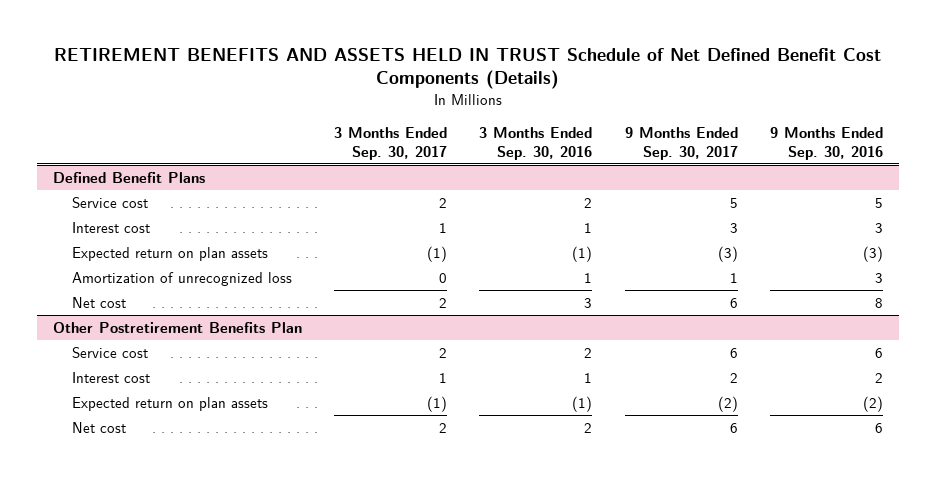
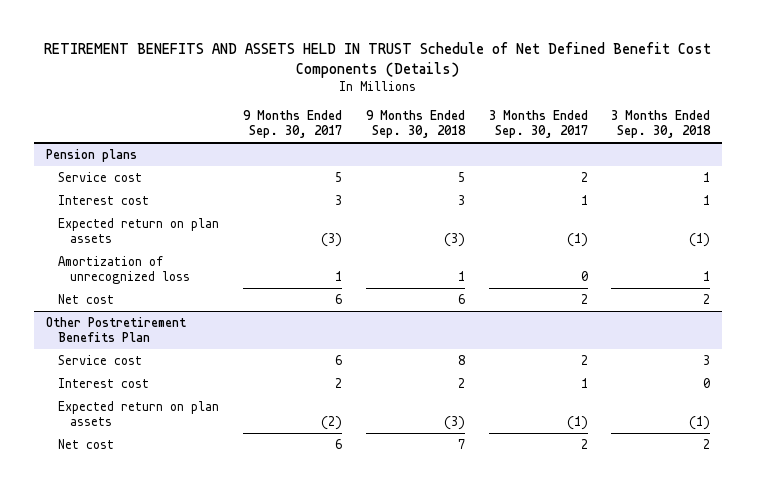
- | 3 Months Ended Sep. 30, 2017 | 3 Months Ended Sep. 30, 2016 | 9 Months Ended Sep. 30, 2017 | 9 Months Ended Sep. 30, 2016
+ | 9 Months Ended Sep. 30, 2017 | 9 Months Ended Sep. 30, 2018 | 3 Months Ended Sep. 30, 2017 | 3 Months Ended Sep. 30, 2018
- Defined Benefit Plans
+ Pension plans

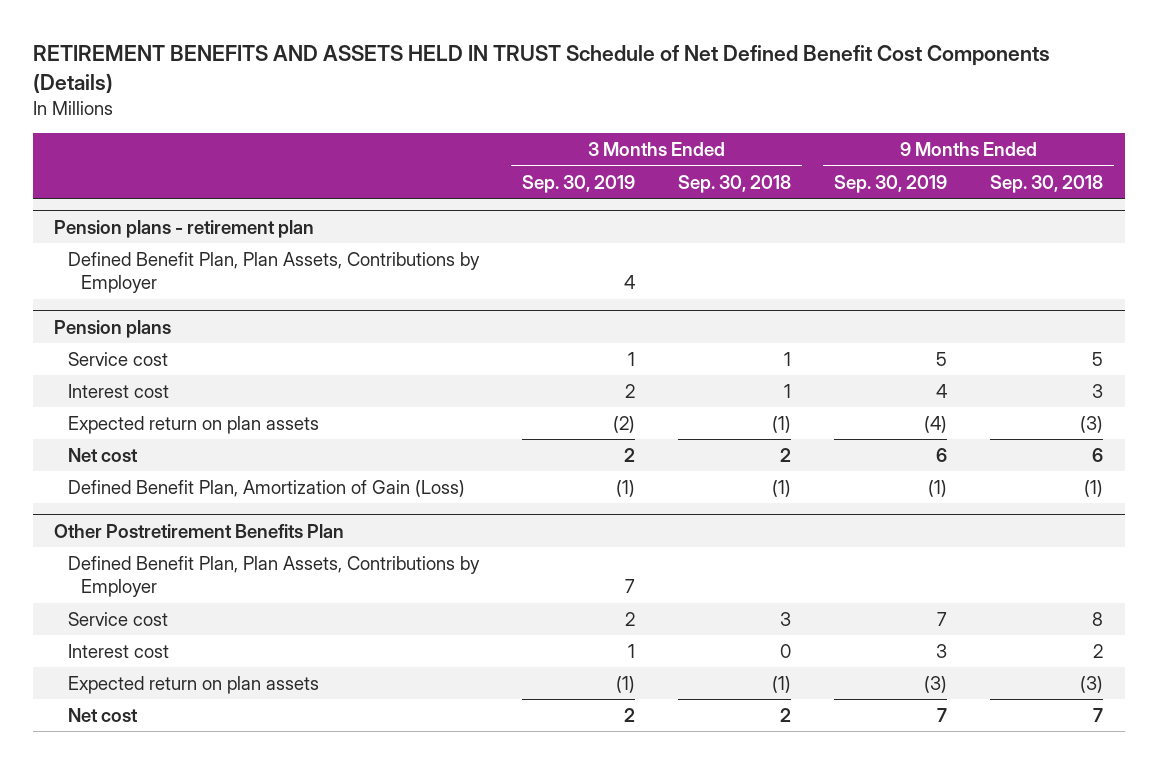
- | 9 Months Ended Sep. 30, 2017 | 9 Months Ended Sep. 30, 2018 | 3 Months Ended Sep. 30, 2017 | 3 Months Ended Sep. 30, 2018
+ | 3 Months Ended Sep. 30, 2019 | 3 Months Ended Sep. 30, 2018 | 9 Months Ended Sep. 30, 2019 | 9 Months Ended Sep. 30, 2018
+ Pension plans - retirement plan
+ Defined Benefit Plan, Plan Assets, Contributions by Employer | 4 | | |
@ Pension plans
- Amortization of unrecognized loss | 1 | 1 | 0 | 1
+ Defined Benefit Plan, Amortization of Gain (Loss) | (1) | (1) | (1) | (1)
@ Other Postretirement Benefits Plan
+ Defined Benefit Plan, Plan Assets, Contributions by Employer | 7 | | |

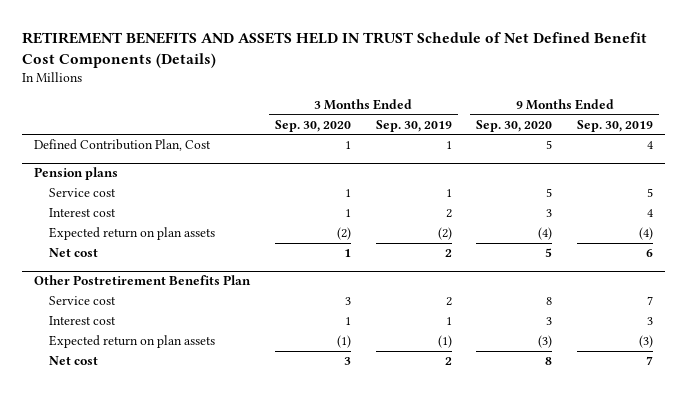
- | 3 Months Ended Sep. 30, 2019 | 3 Months Ended Sep. 30, 2018 | 9 Months Ended Sep. 30, 2019 | 9 Months Ended Sep. 30, 2018
+ | 3 Months Ended Sep. 30, 2020 | 3 Months Ended Sep. 30, 2019 | 9 Months Ended Sep. 30, 2020 | 9 Months Ended Sep. 30, 2019
- Pension plans - retirement plan
- Defined Benefit Plan, Plan Assets, Contributions by Employer | 4 | | |
+ Defined Contribution Plan, Cost | 1 | 1 | 5 | 4
@ Pension plans
- Defined Benefit Plan, Amortization of Gain (Loss) | (1) | (1) | (1) | (1)
@ Other Postretirement Benefits Plan
- Defined Benefit Plan, Plan Assets, Contributions by Employer | 7 | | |

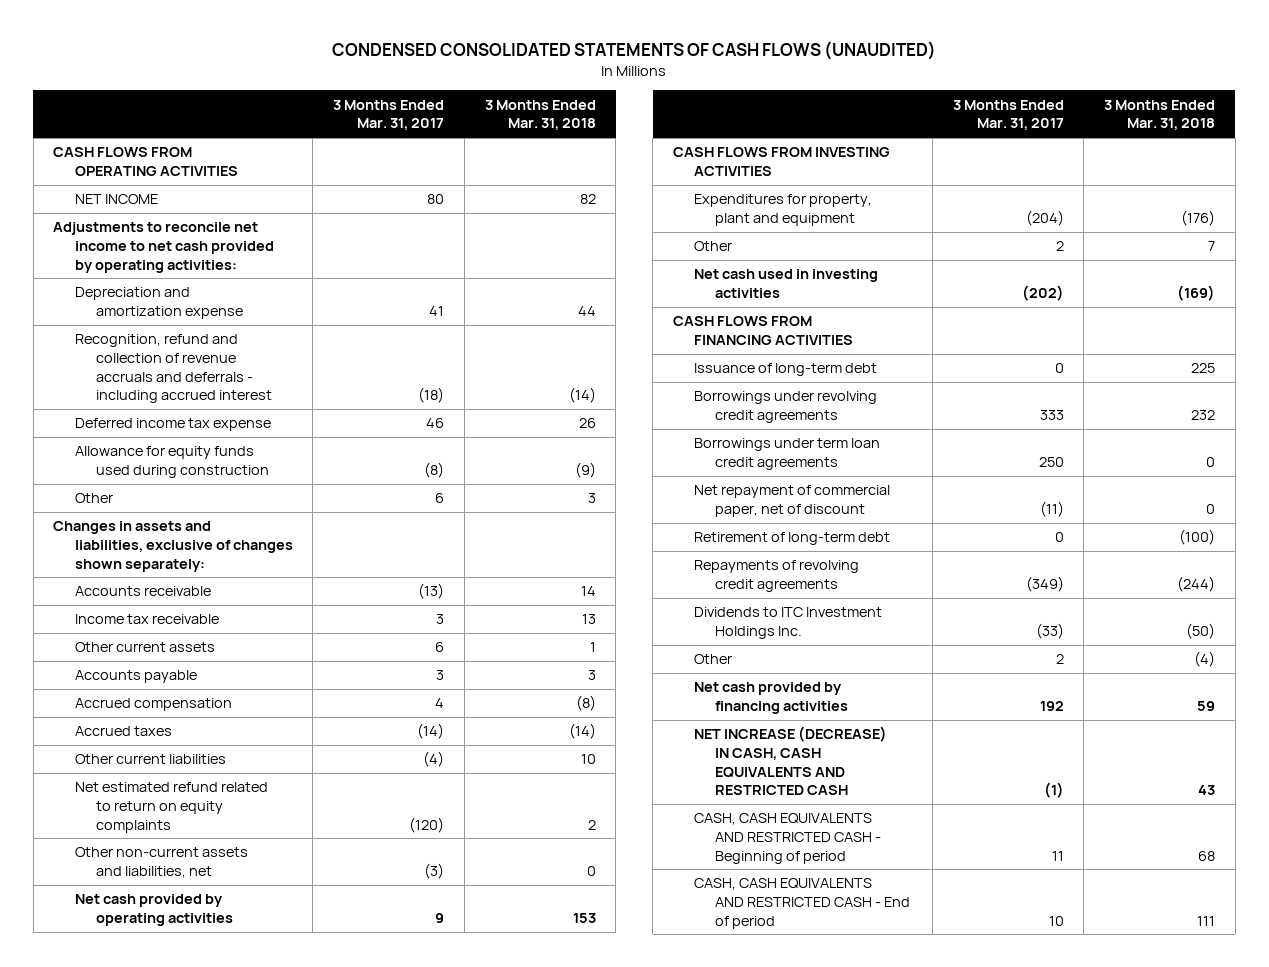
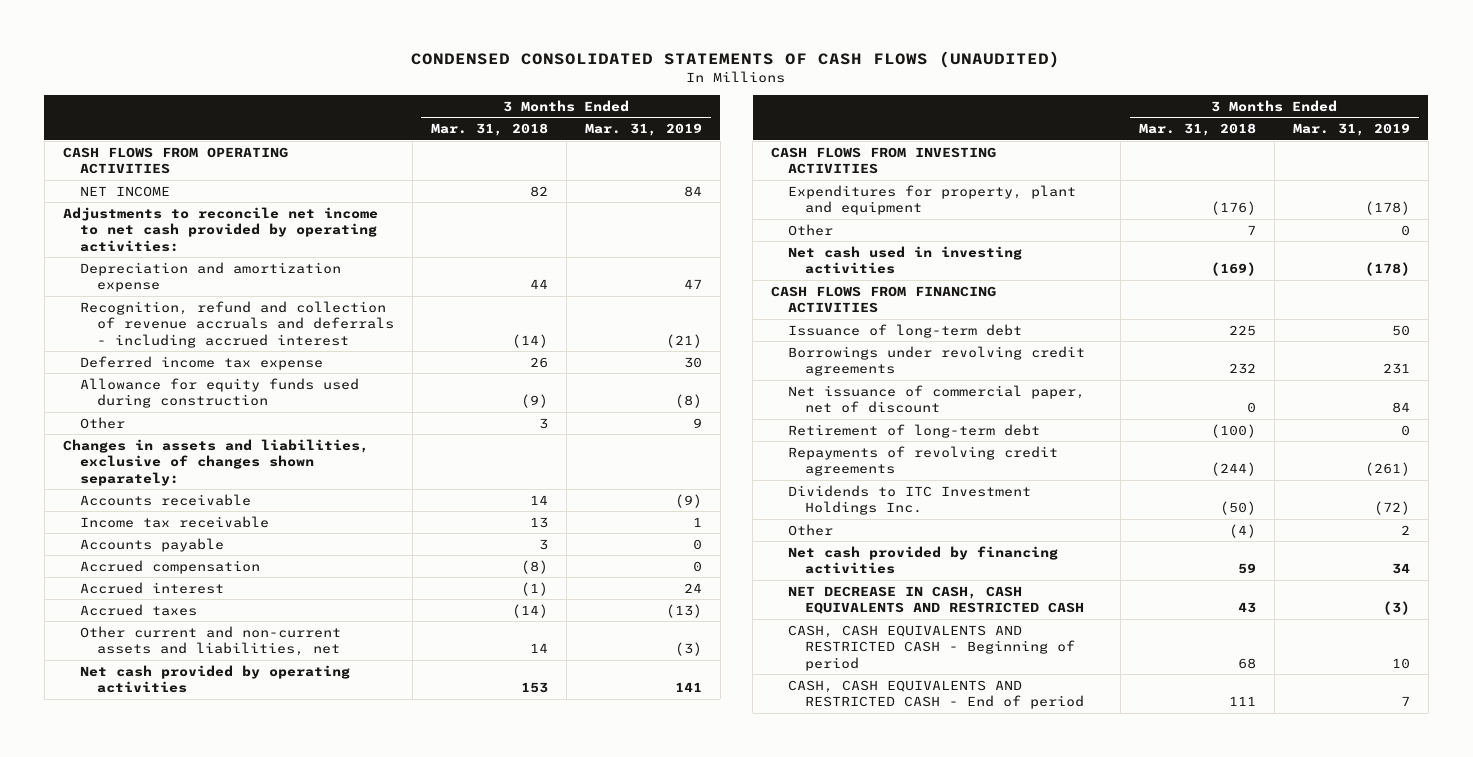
- | 3 Months Ended Mar. 31, 2017 | 3 Months Ended Mar. 31, 2018
+ | 3 Months Ended Mar. 31, 2018 | 3 Months Ended Mar. 31, 2019
- Other current assets | 6 | 1
+ Accrued interest | (1) | 24
- Other current liabilities | (4) | 10
- Net estimated refund related to return on equity complaints | (120) | 2
- Other non-current assets and liabilities, net | (3) | 0
+ Other current and non-current assets and liabilities, net | 14 | (3)
- Borrowings under term loan credit agreements | 250 | 0
- Net repayment of commercial paper, net of discount | (11) | 0
+ Net issuance of commercial paper, net of discount | 0 | 84
- NET INCREASE (DECREASE) IN CASH, CASH EQUIVALENTS AND RESTRICTED CASH | (1) | 43
+ NET DECREASE IN CASH, CASH EQUIVALENTS AND RESTRICTED CASH | 43 | (3)

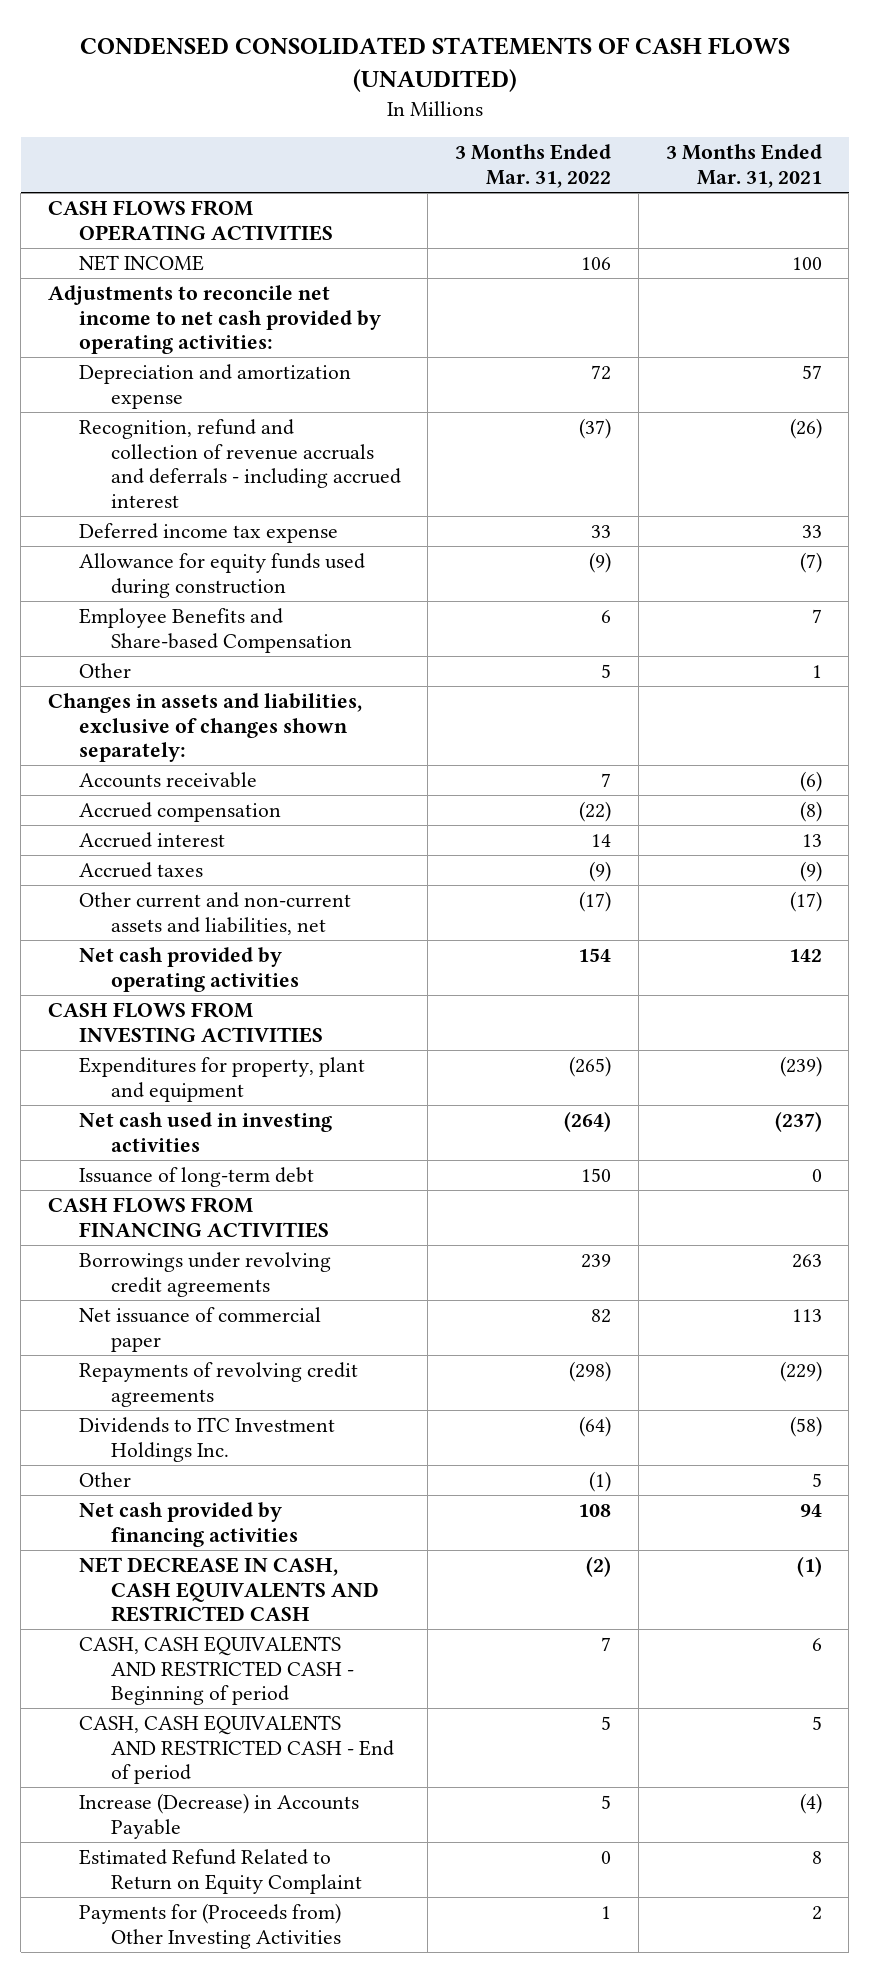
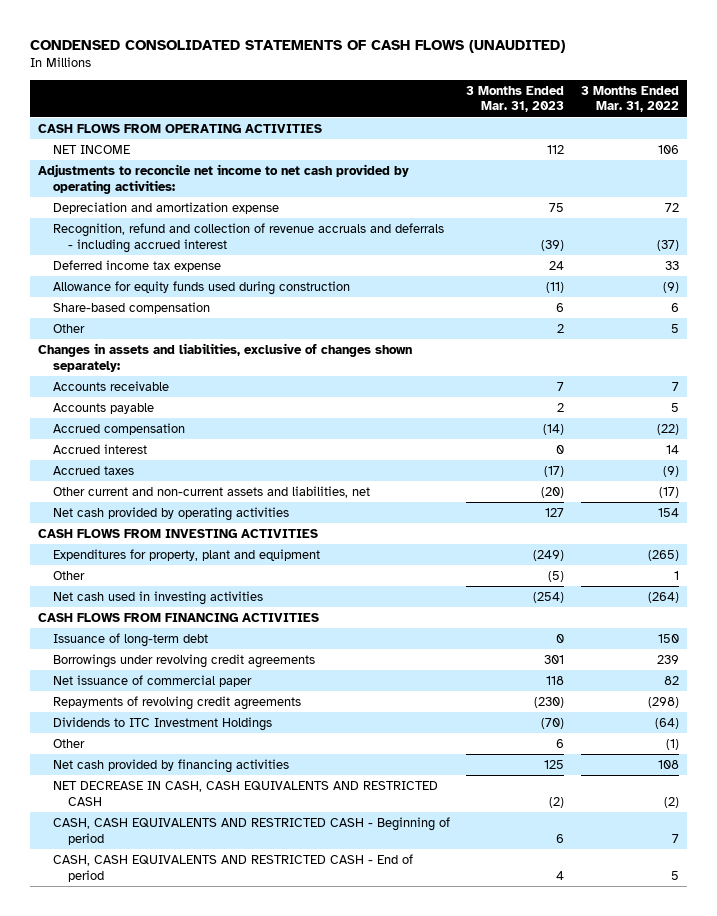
- | 3 Months Ended Mar. 31, 2022 | 3 Months Ended Mar. 31, 2021
+ | 3 Months Ended Mar. 31, 2023 | 3 Months Ended Mar. 31, 2022
- Employee Benefits and Share-based Compensation | 6 | 7
+ Share-based compensation | 6 | 6
+ Accounts payable | 2 | 5
+ Other | (5) | 1
moved down: Issuance of long-term debt | 0 | 150
- Dividends to ITC Investment Holdings Inc. | (64) | (58)
+ Dividends to ITC Investment Holdings | (70) | (64)
- Increase (Decrease) in Accounts Payable | 5 | (4)
- Estimated Refund Related to Return on Equity Complaint | 0 | 8
- Payments for (Proceeds from) Other Investing Activities | 1 | 2

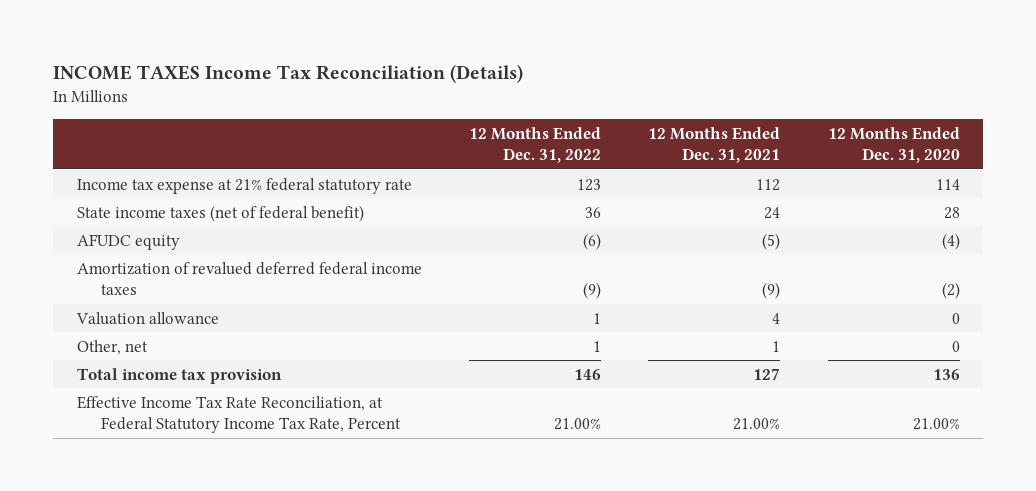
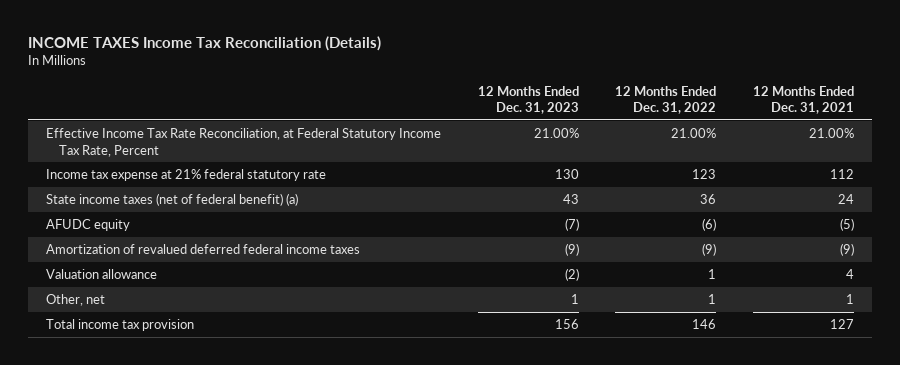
- | 12 Months Ended Dec. 31, 2022 | 12 Months Ended Dec. 31, 2021 | 12 Months Ended Dec. 31, 2020
+ | 12 Months Ended Dec. 31, 2023 | 12 Months Ended Dec. 31, 2022 | 12 Months Ended Dec. 31, 2021
moved up: Effective Income Tax Rate Reconciliation, at Federal Statutory Income Tax Rate, Percent | 21.00% | 21.00% | 21.00%
- State income taxes (net of federal benefit) | 36 | 24 | 28
+ State income taxes (net of federal benefit) (a) | 43 | 36 | 24

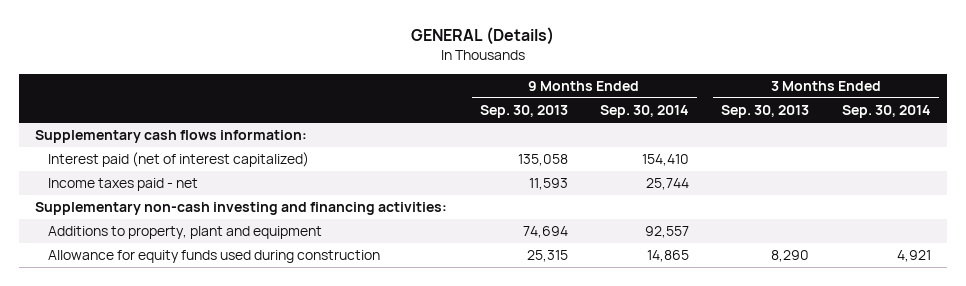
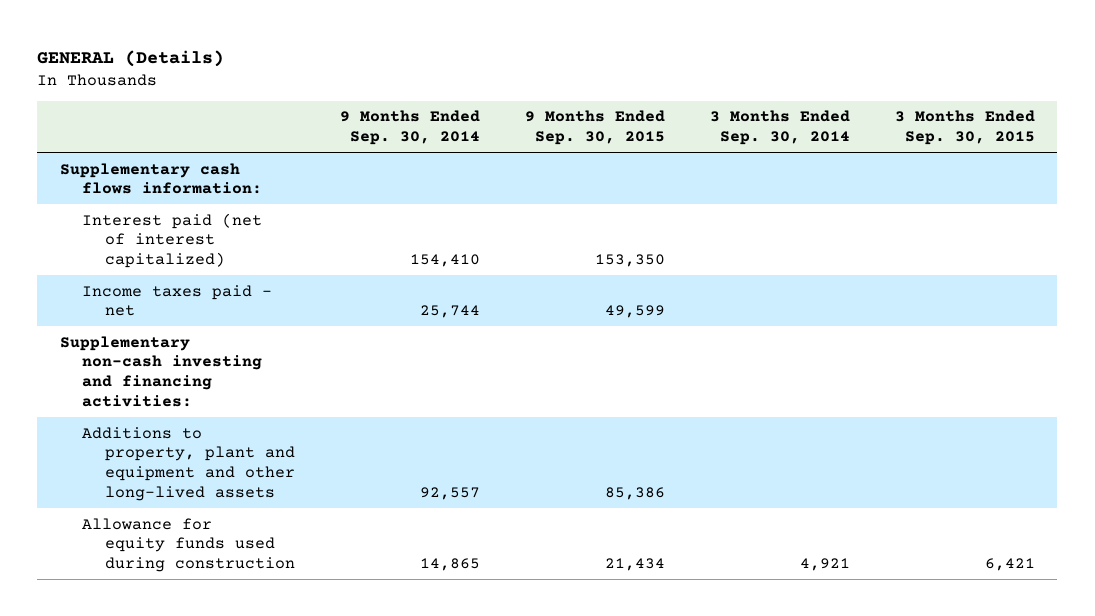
- | 9 Months Ended Sep. 30, 2013 | 9 Months Ended Sep. 30, 2014 | 3 Months Ended Sep. 30, 2013 | 3 Months Ended Sep. 30, 2014
+ | 9 Months Ended Sep. 30, 2014 | 9 Months Ended Sep. 30, 2015 | 3 Months Ended Sep. 30, 2014 | 3 Months Ended Sep. 30, 2015
- Additions to property, plant and equipment | 74,694 | 92,557 | |
+ Additions to property, plant and equipment and other long-lived assets | 92,557 | 85,386 | |

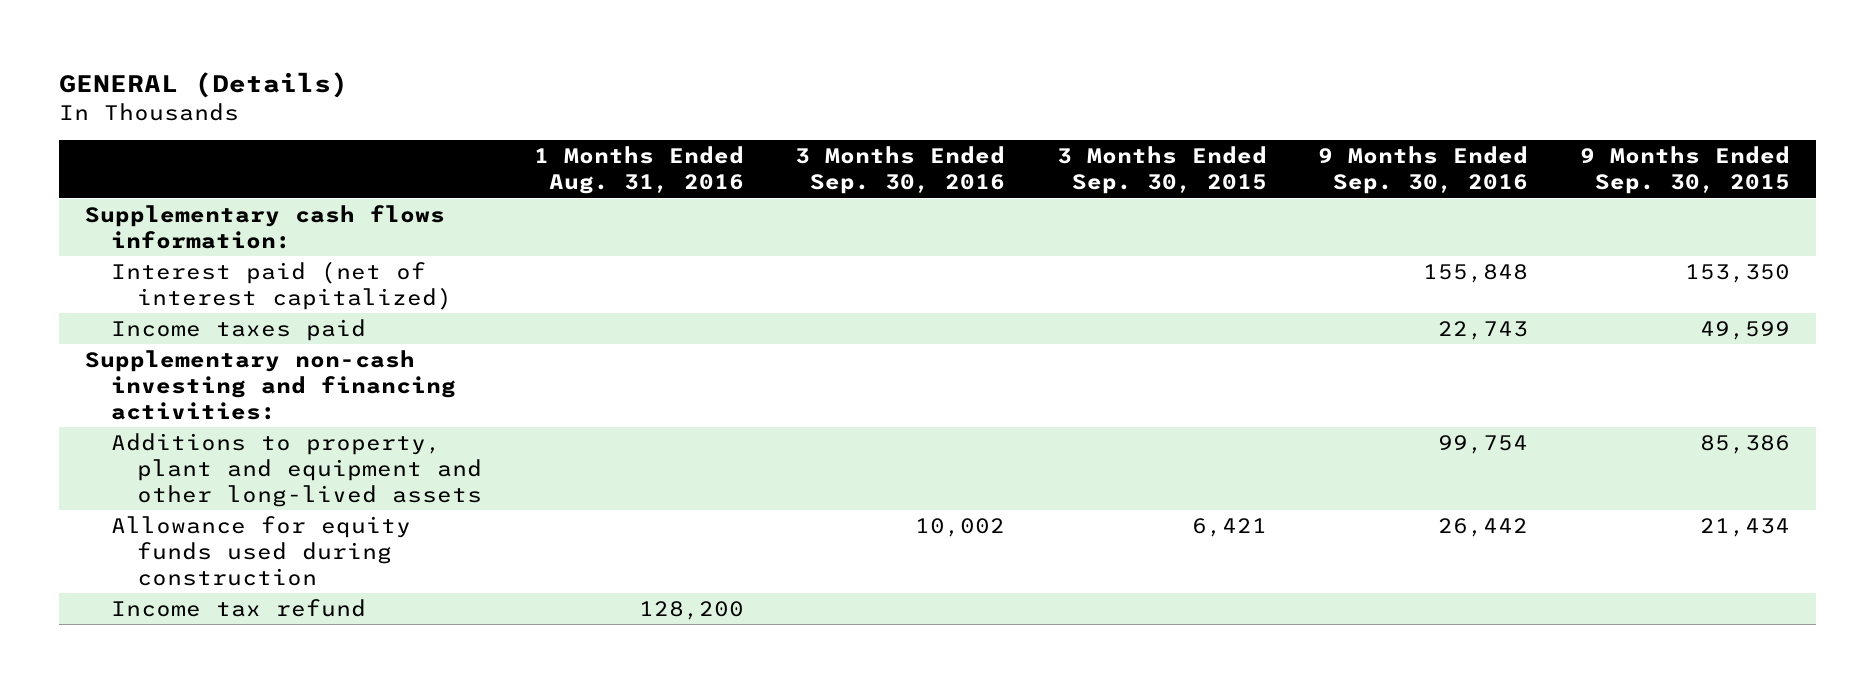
- | 9 Months Ended Sep. 30, 2014 | 9 Months Ended Sep. 30, 2015 | 3 Months Ended Sep. 30, 2014 | 3 Months Ended Sep. 30, 2015
+ | 1 Months Ended Aug. 31, 2016 | 3 Months Ended Sep. 30, 2016 | 3 Months Ended Sep. 30, 2015 | 9 Months Ended Sep. 30, 2016 | 9 Months Ended Sep. 30, 2015
- Income taxes paid - net | 25,744 | 49,599 | |
+ Income taxes paid | | | | 22,743 | 49,599
+ Income tax refund | 128,200 | | | |

